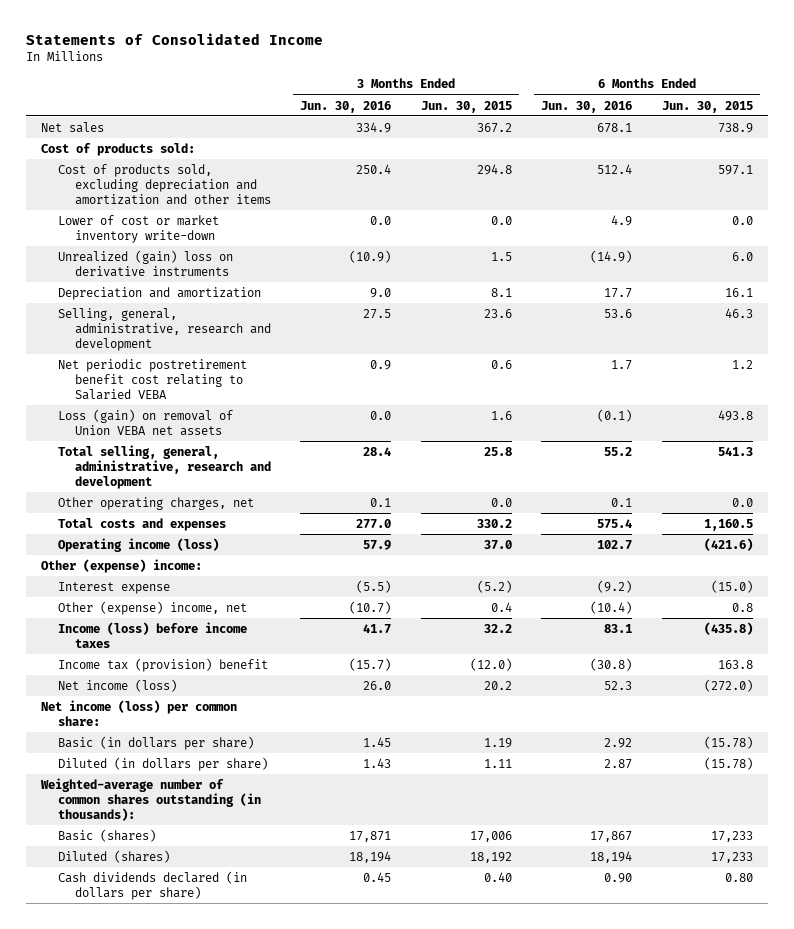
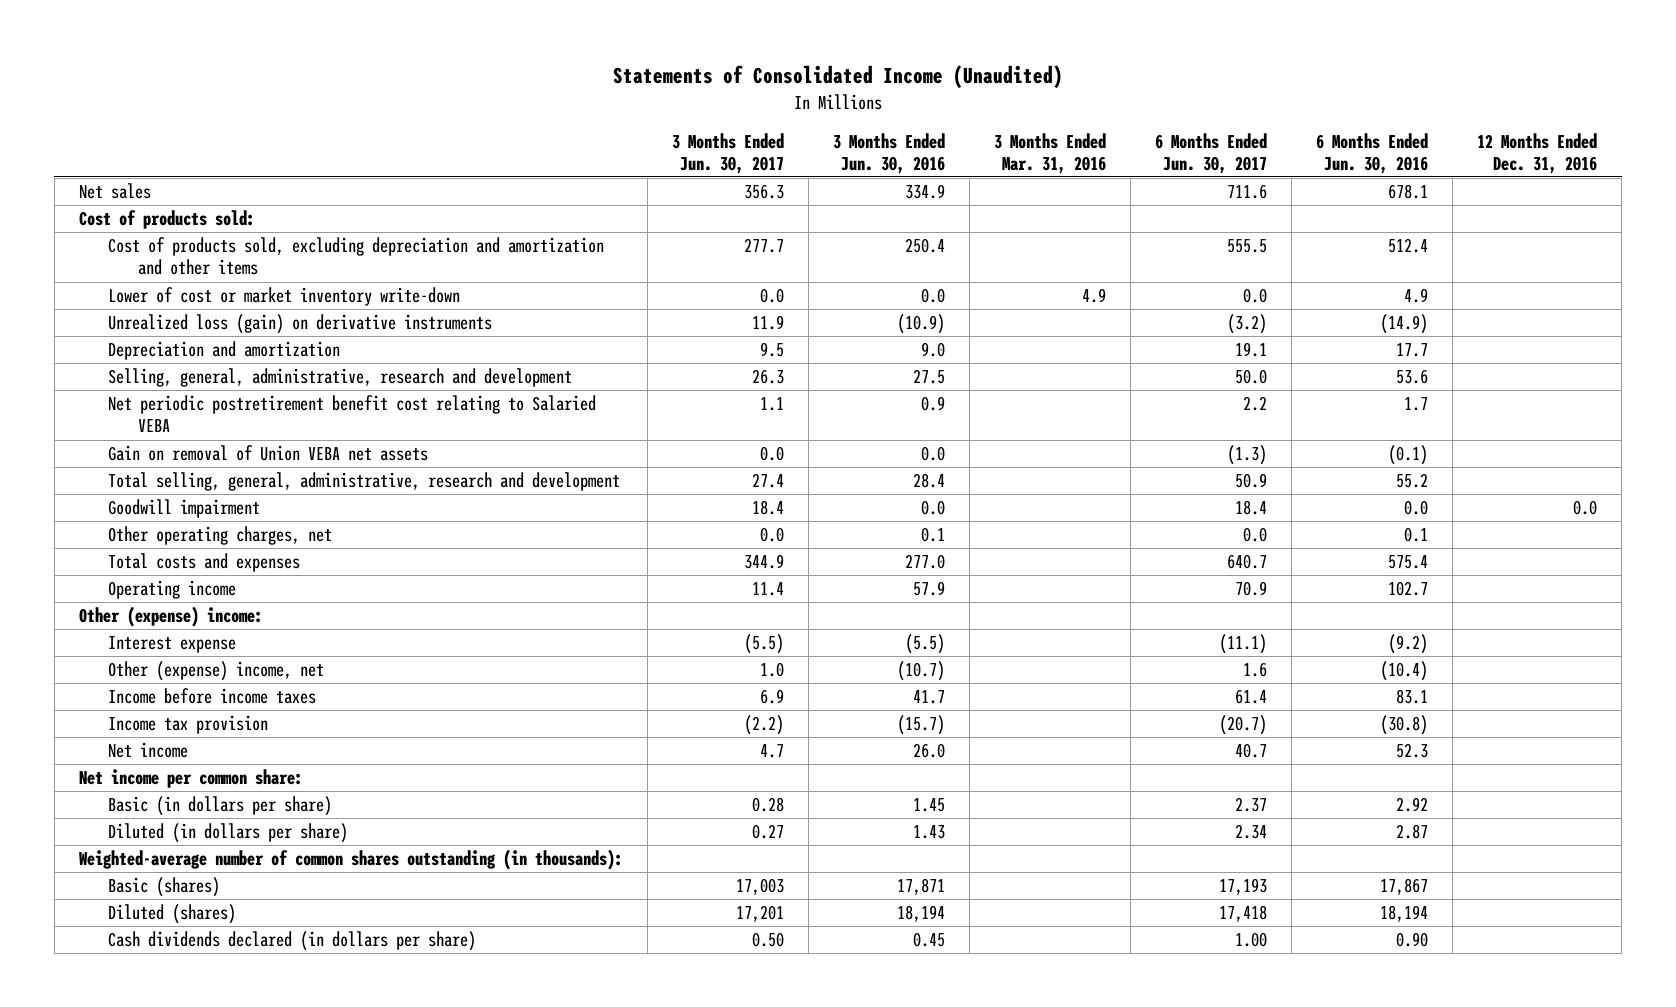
- Statements of Consolidated Income
+ Statements of Consolidated Income (Unaudited)
- | 3 Months Ended Jun. 30, 2016 | 3 Months Ended Jun. 30, 2015 | 6 Months Ended Jun. 30, 2016 | 6 Months Ended Jun. 30, 2015
+ | 3 Months Ended Jun. 30, 2017 | 3 Months Ended Jun. 30, 2016 | 3 Months Ended Mar. 31, 2016 | 6 Months Ended Jun. 30, 2017 | 6 Months Ended Jun. 30, 2016 | 12 Months Ended Dec. 31, 2016
- Unrealized (gain) loss on derivative instruments | (10.9) | 1.5 | (14.9) | 6.0
+ Unrealized loss (gain) on derivative instruments | 11.9 | (10.9) | | (3.2) | (14.9) |
- Loss (gain) on removal of Union VEBA net assets | 0.0 | 1.6 | (0.1) | 493.8
+ Gain on removal of Union VEBA net assets | 0.0 | 0.0 | | (1.3) | (0.1) |
+ Goodwill impairment | 18.4 | 0.0 | | 18.4 | 0.0 | 0.0
- Operating income (loss) | 57.9 | 37.0 | 102.7 | (421.6)
+ Operating income | 11.4 | 57.9 | | 70.9 | 102.7 |
- Income (loss) before income taxes | 41.7 | 32.2 | 83.1 | (435.8)
- Income tax (provision) benefit | (15.7) | (12.0) | (30.8) | 163.8
- Net income (loss) | 26.0 | 20.2 | 52.3 | (272.0)
- Net income (loss) per common share:
+ Income before income taxes | 6.9 | 41.7 | | 61.4 | 83.1 |
+ Income tax provision | (2.2) | (15.7) | | (20.7) | (30.8) |
+ Net income | 4.7 | 26.0 | | 40.7 | 52.3 |
+ Net income per common share:

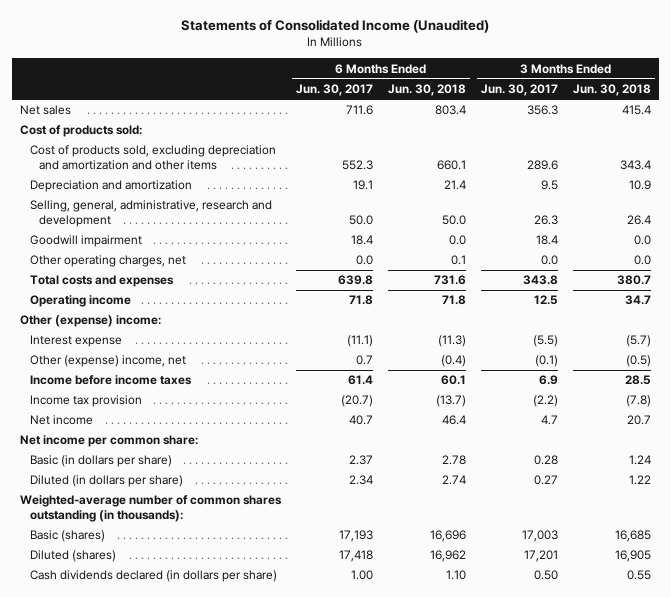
- | 3 Months Ended Jun. 30, 2017 | 3 Months Ended Jun. 30, 2016 | 3 Months Ended Mar. 31, 2016 | 6 Months Ended Jun. 30, 2017 | 6 Months Ended Jun. 30, 2016 | 12 Months Ended Dec. 31, 2016
+ | 6 Months Ended Jun. 30, 2017 | 6 Months Ended Jun. 30, 2018 | 3 Months Ended Jun. 30, 2017 | 3 Months Ended Jun. 30, 2018
- Cost of products sold, excluding depreciation and amortization and other items | 277.7 | 250.4 | | 555.5 | 512.4 |
- Lower of cost or market inventory write-down | 0.0 | 0.0 | 4.9 | 0.0 | 4.9 |
- Unrealized loss (gain) on derivative instruments | 11.9 | (10.9) | | (3.2) | (14.9) |
+ Cost of products sold, excluding depreciation and amortization and other items | 552.3 | 660.1 | 289.6 | 343.4
- Net periodic postretirement benefit cost relating to Salaried VEBA | 1.1 | 0.9 | | 2.2 | 1.7 |
- Gain on removal of Union VEBA net assets | 0.0 | 0.0 | | (1.3) | (0.1) |
- Total selling, general, administrative, research and development | 27.4 | 28.4 | | 50.9 | 55.2 |
- Total costs and expenses | 344.9 | 277.0 | | 640.7 | 575.4 |
- Operating income | 11.4 | 57.9 | | 70.9 | 102.7 |
+ Total costs and expenses | 639.8 | 731.6 | 343.8 | 380.7
+ Operating income | 71.8 | 71.8 | 12.5 | 34.7
- Other (expense) income, net | 1.0 | (10.7) | | 1.6 | (10.4) |
+ Other (expense) income, net | 0.7 | (0.4) | (0.1) | (0.5)

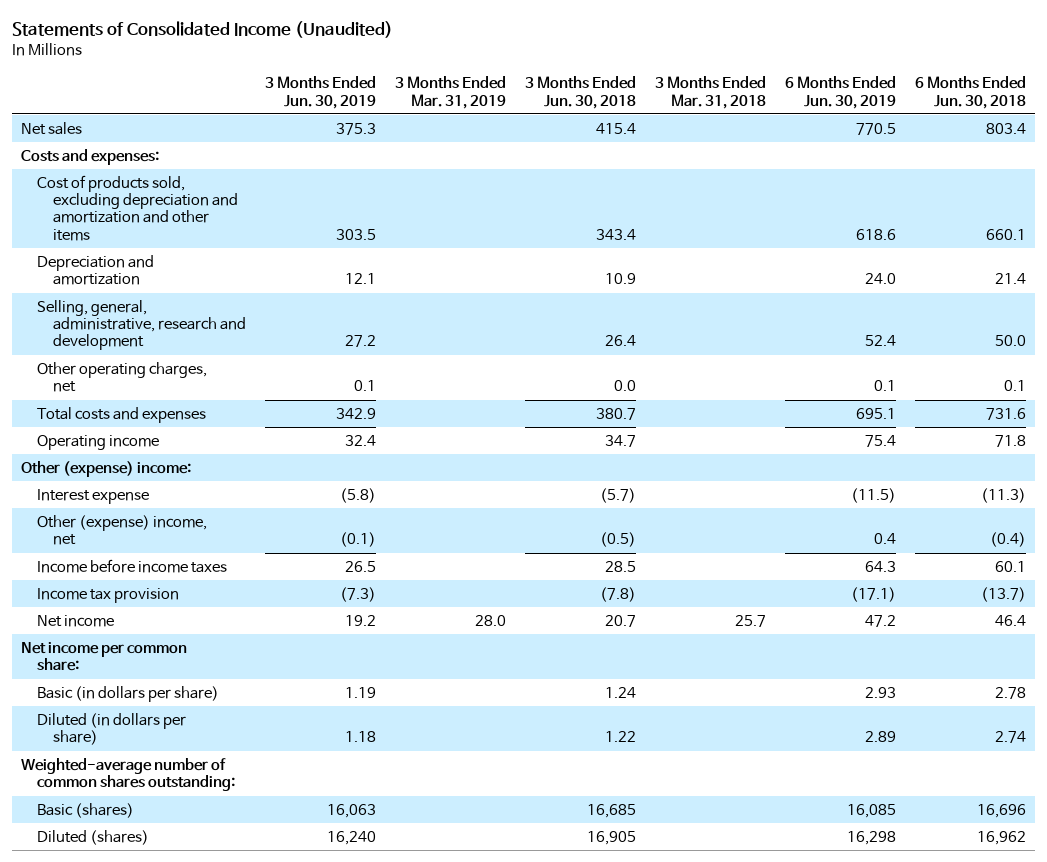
- | 6 Months Ended Jun. 30, 2017 | 6 Months Ended Jun. 30, 2018 | 3 Months Ended Jun. 30, 2017 | 3 Months Ended Jun. 30, 2018
+ | 3 Months Ended Jun. 30, 2019 | 3 Months Ended Mar. 31, 2019 | 3 Months Ended Jun. 30, 2018 | 3 Months Ended Mar. 31, 2018 | 6 Months Ended Jun. 30, 2019 | 6 Months Ended Jun. 30, 2018
- Cost of products sold:
+ Costs and expenses:
- Goodwill impairment | 18.4 | 0.0 | 18.4 | 0.0
- Weighted-average number of common shares outstanding (in thousands):
+ Weighted-average number of common shares outstanding:
- Cash dividends declared (in dollars per share) | 1.00 | 1.10 | 0.50 | 0.55

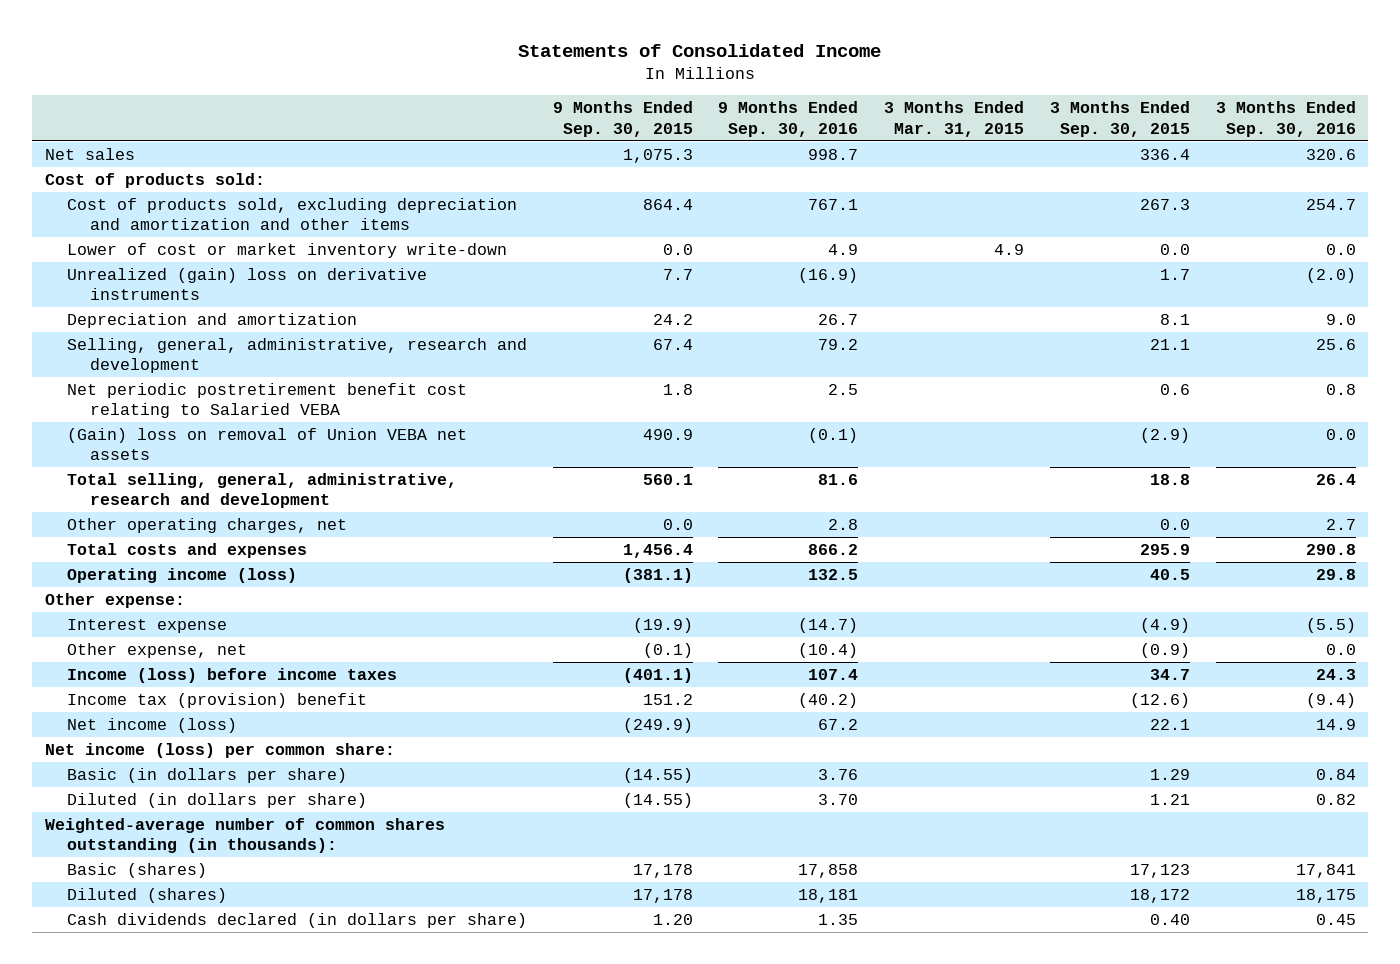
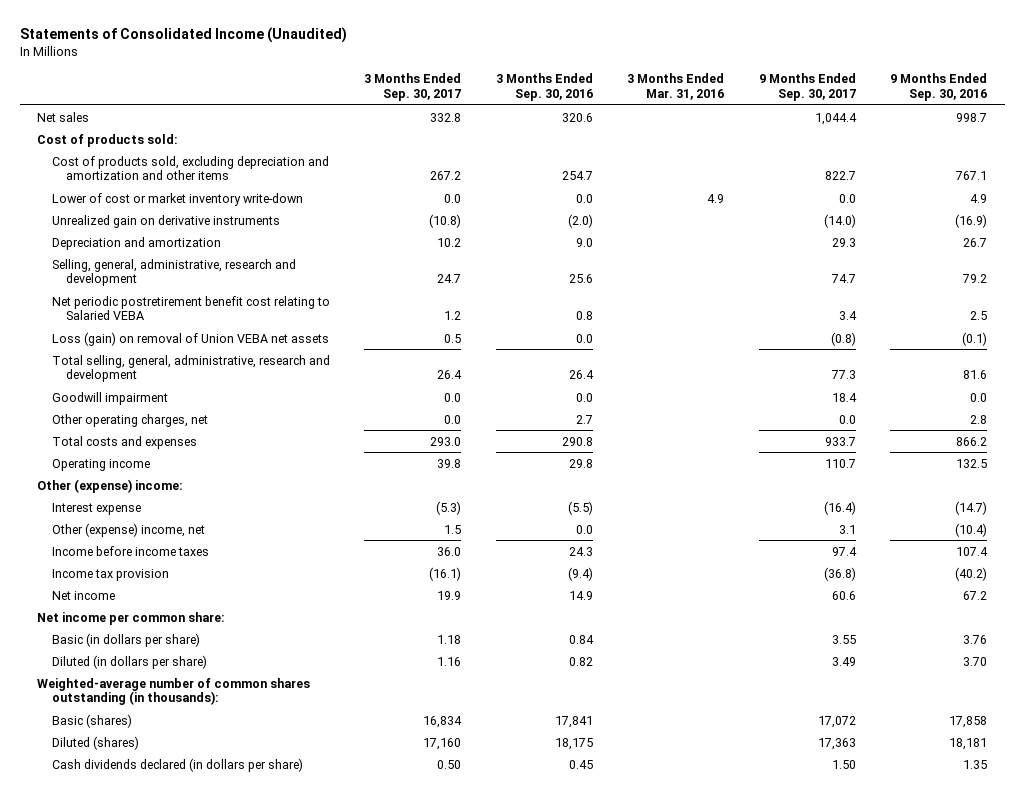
- Statements of Consolidated Income
+ Statements of Consolidated Income (Unaudited)
- | 9 Months Ended Sep. 30, 2015 | 9 Months Ended Sep. 30, 2016 | 3 Months Ended Mar. 31, 2015 | 3 Months Ended Sep. 30, 2015 | 3 Months Ended Sep. 30, 2016
+ | 3 Months Ended Sep. 30, 2017 | 3 Months Ended Sep. 30, 2016 | 3 Months Ended Mar. 31, 2016 | 9 Months Ended Sep. 30, 2017 | 9 Months Ended Sep. 30, 2016
- Unrealized (gain) loss on derivative instruments | 7.7 | (16.9) | | 1.7 | (2.0)
+ Unrealized gain on derivative instruments | (10.8) | (2.0) | | (14.0) | (16.9)
- (Gain) loss on removal of Union VEBA net assets | 490.9 | (0.1) | | (2.9) | 0.0
+ Loss (gain) on removal of Union VEBA net assets | 0.5 | 0.0 | | (0.8) | (0.1)
+ Goodwill impairment | 0.0 | 0.0 | | 18.4 | 0.0
- Operating income (loss) | (381.1) | 132.5 | | 40.5 | 29.8
- Other expense:
+ Operating income | 39.8 | 29.8 | | 110.7 | 132.5
+ Other (expense) income:
- Other expense, net | (0.1) | (10.4) | | (0.9) | 0.0
- Income (loss) before income taxes | (401.1) | 107.4 | | 34.7 | 24.3
- Income tax (provision) benefit | 151.2 | (40.2) | | (12.6) | (9.4)
- Net income (loss) | (249.9) | 67.2 | | 22.1 | 14.9
- Net income (loss) per common share:
+ Other (expense) income, net | 1.5 | 0.0 | | 3.1 | (10.4)
+ Income before income taxes | 36.0 | 24.3 | | 97.4 | 107.4
+ Income tax provision | (16.1) | (9.4) | | (36.8) | (40.2)
+ Net income | 19.9 | 14.9 | | 60.6 | 67.2
+ Net income per common share:

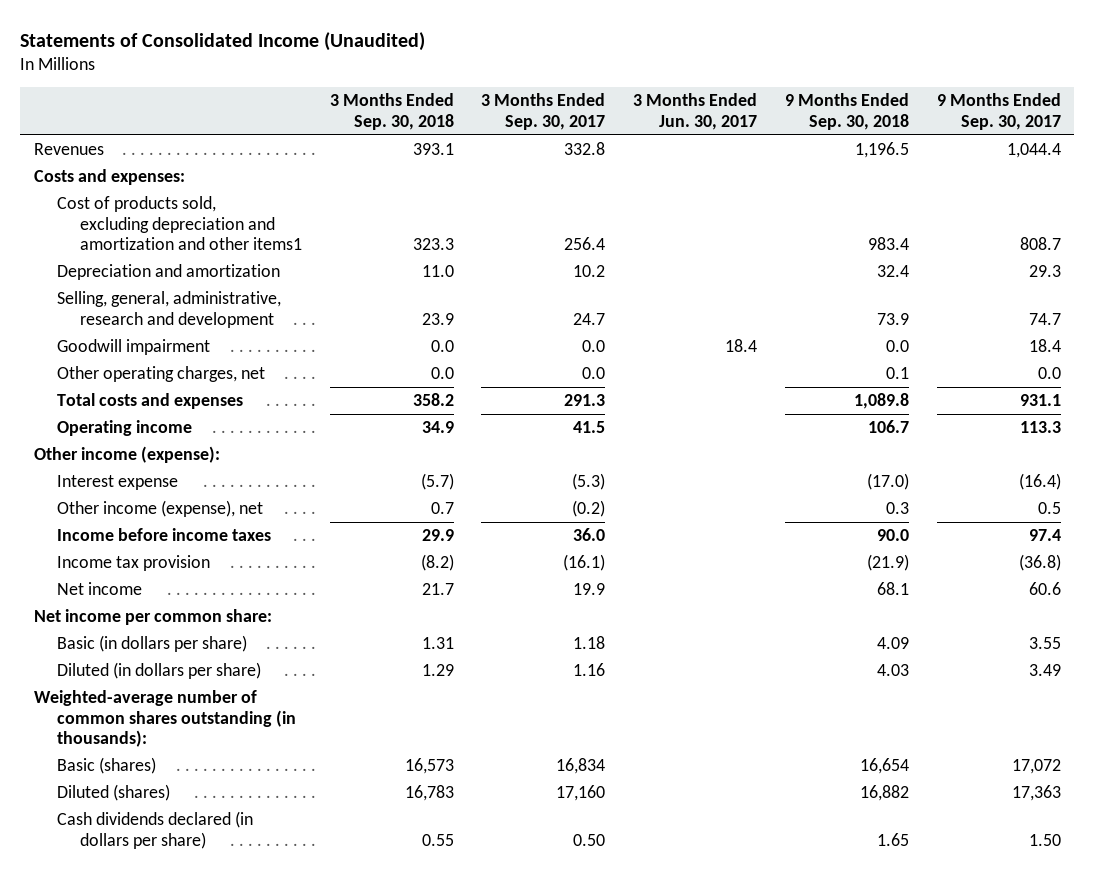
- | 3 Months Ended Sep. 30, 2017 | 3 Months Ended Sep. 30, 2016 | 3 Months Ended Mar. 31, 2016 | 9 Months Ended Sep. 30, 2017 | 9 Months Ended Sep. 30, 2016
+ | 3 Months Ended Sep. 30, 2018 | 3 Months Ended Sep. 30, 2017 | 3 Months Ended Jun. 30, 2017 | 9 Months Ended Sep. 30, 2018 | 9 Months Ended Sep. 30, 2017
- Net sales | 332.8 | 320.6 | | 1,044.4 | 998.7
- Cost of products sold:
- Cost of products sold, excluding depreciation and amortization and other items | 267.2 | 254.7 | | 822.7 | 767.1
- Lower of cost or market inventory write-down | 0.0 | 0.0 | 4.9 | 0.0 | 4.9
- Unrealized gain on derivative instruments | (10.8) | (2.0) | | (14.0) | (16.9)
+ Revenues | 393.1 | 332.8 | | 1,196.5 | 1,044.4
+ Costs and expenses:
+ Cost of products sold, excluding depreciation and amortization and other items1 | 323.3 | 256.4 | | 983.4 | 808.7
- Net periodic postretirement benefit cost relating to Salaried VEBA | 1.2 | 0.8 | | 3.4 | 2.5
- Loss (gain) on removal of Union VEBA net assets | 0.5 | 0.0 | | (0.8) | (0.1)
- Total selling, general, administrative, research and development | 26.4 | 26.4 | | 77.3 | 81.6
- Total costs and expenses | 293.0 | 290.8 | | 933.7 | 866.2
- Operating income | 39.8 | 29.8 | | 110.7 | 132.5
- Other (expense) income:
+ Total costs and expenses | 358.2 | 291.3 | | 1,089.8 | 931.1
+ Operating income | 34.9 | 41.5 | | 106.7 | 113.3
+ Other income (expense):
- Other (expense) income, net | 1.5 | 0.0 | | 3.1 | (10.4)
+ Other income (expense), net | 0.7 | (0.2) | | 0.3 | 0.5

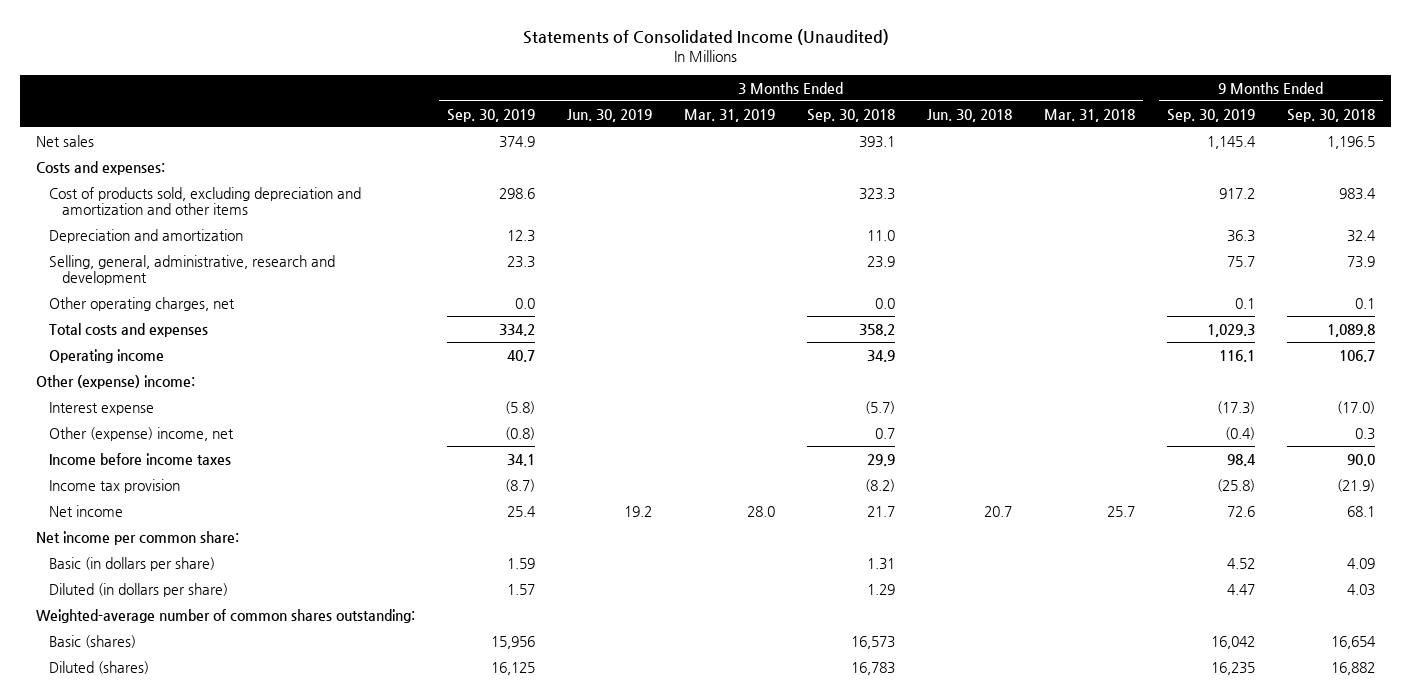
- | 3 Months Ended Sep. 30, 2018 | 3 Months Ended Sep. 30, 2017 | 3 Months Ended Jun. 30, 2017 | 9 Months Ended Sep. 30, 2018 | 9 Months Ended Sep. 30, 2017
+ | 3 Months Ended Sep. 30, 2019 | 3 Months Ended Jun. 30, 2019 | 3 Months Ended Mar. 31, 2019 | 3 Months Ended Sep. 30, 2018 | 3 Months Ended Jun. 30, 2018 | 3 Months Ended Mar. 31, 2018 | 9 Months Ended Sep. 30, 2019 | 9 Months Ended Sep. 30, 2018
- Revenues | 393.1 | 332.8 | | 1,196.5 | 1,044.4
+ Net sales | 374.9 | | | 393.1 | | | 1,145.4 | 1,196.5
- Cost of products sold, excluding depreciation and amortization and other items1 | 323.3 | 256.4 | | 983.4 | 808.7
+ Cost of products sold, excluding depreciation and amortization and other items | 298.6 | | | 323.3 | | | 917.2 | 983.4
- Goodwill impairment | 0.0 | 0.0 | 18.4 | 0.0 | 18.4
- Other income (expense):
+ Other (expense) income:
- Other income (expense), net | 0.7 | (0.2) | | 0.3 | 0.5
+ Other (expense) income, net | (0.8) | | | 0.7 | | | (0.4) | 0.3
- Weighted-average number of common shares outstanding (in thousands):
+ Weighted-average number of common shares outstanding:
- Cash dividends declared (in dollars per share) | 0.55 | 0.50 | | 1.65 | 1.50

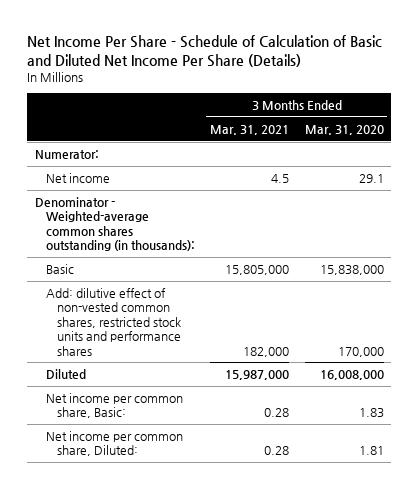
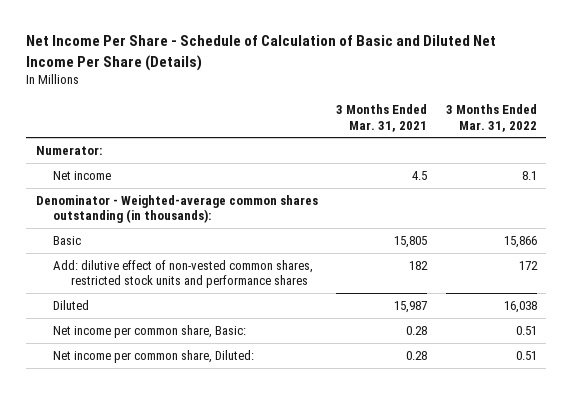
- | 3 Months Ended Mar. 31, 2021 | 3 Months Ended Mar. 31, 2020
+ | 3 Months Ended Mar. 31, 2021 | 3 Months Ended Mar. 31, 2022
- Basic | 15,805,000 | 15,838,000
- Add: dilutive effect of non-vested common shares, restricted stock units and performance shares | 182,000 | 170,000
- Diluted | 15,987,000 | 16,008,000
+ Basic | 15,805 | 15,866
+ Add: dilutive effect of non-vested common shares, restricted stock units and performance shares | 182 | 172
+ Diluted | 15,987 | 16,038

